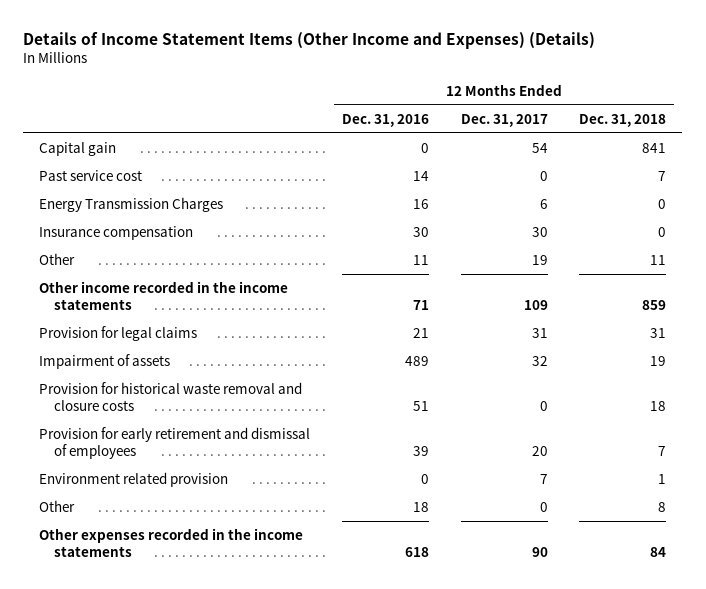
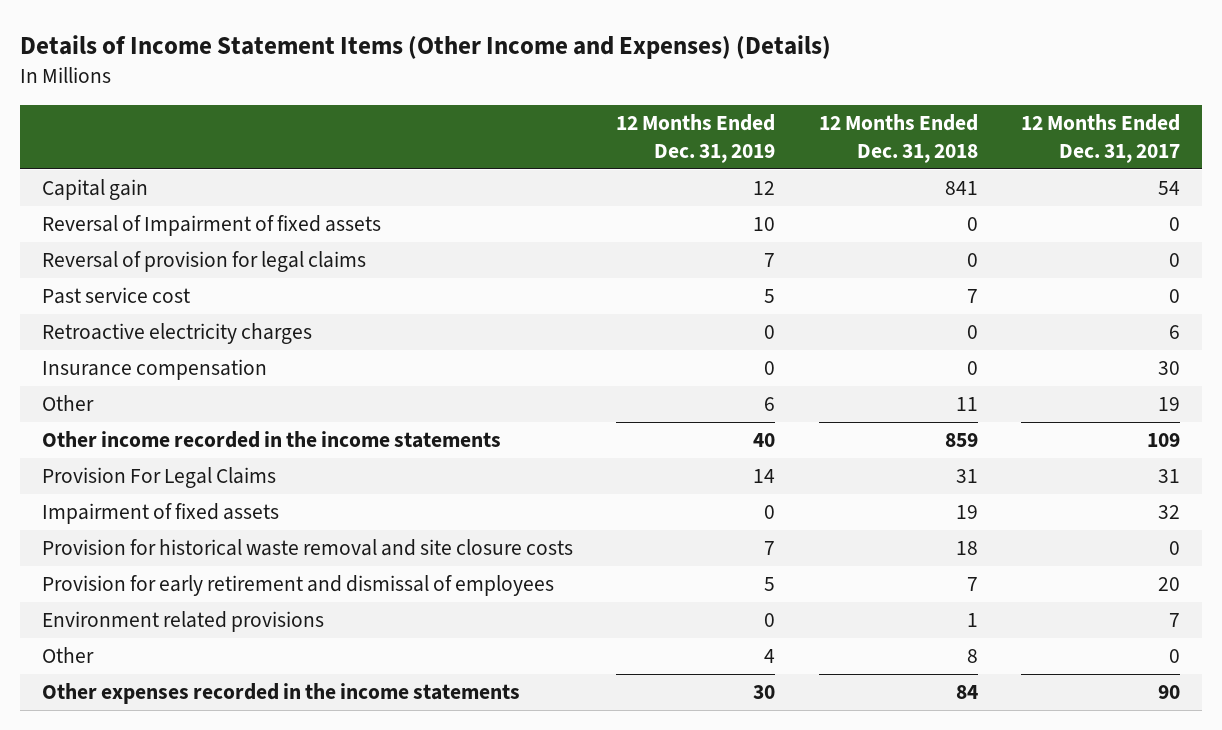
- | 12 Months Ended Dec. 31, 2016 | 12 Months Ended Dec. 31, 2017 | 12 Months Ended Dec. 31, 2018
+ | 12 Months Ended Dec. 31, 2019 | 12 Months Ended Dec. 31, 2018 | 12 Months Ended Dec. 31, 2017
+ Reversal of Impairment of fixed assets | 10 | 0 | 0
+ Reversal of provision for legal claims | 7 | 0 | 0
- Energy Transmission Charges | 16 | 6 | 0
+ Retroactive electricity charges | 0 | 0 | 6
- Provision for legal claims | 21 | 31 | 31
- Impairment of assets | 489 | 32 | 19
- Provision for historical waste removal and closure costs | 51 | 0 | 18
+ Provision For Legal Claims | 14 | 31 | 31
+ Impairment of fixed assets | 0 | 19 | 32
+ Provision for historical waste removal and site closure costs | 7 | 18 | 0
- Environment related provision | 0 | 7 | 1
+ Environment related provisions | 0 | 1 | 7

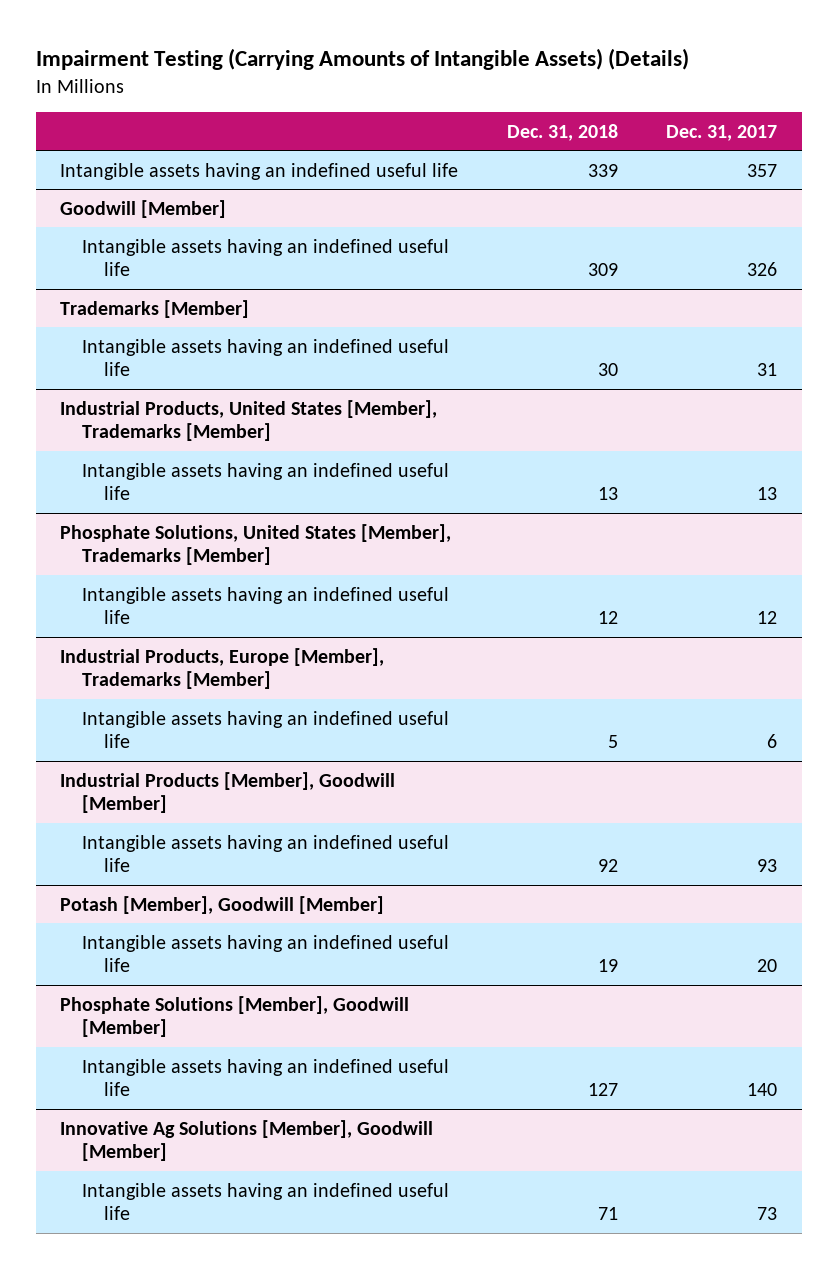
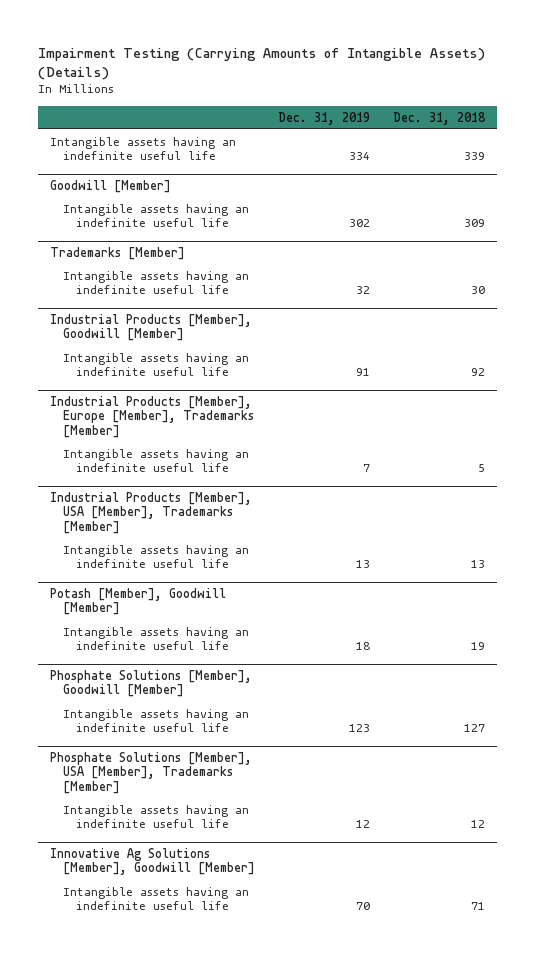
- | Dec. 31, 2018 | Dec. 31, 2017
+ | Dec. 31, 2019 | Dec. 31, 2018
- Intangible assets having an indefined useful life | 339 | 357
+ Intangible assets having an indefinite useful life | 334 | 339
@ Goodwill [Member]
- Intangible assets having an indefined useful life | 309 | 326
+ Intangible assets having an indefinite useful life | 302 | 309
@ Trademarks [Member]
- Intangible assets having an indefined useful life | 30 | 31
- Industrial Products, United States [Member], Trademarks [Member]
- Intangible assets having an indefined useful life | 13 | 13
- Phosphate Solutions, United States [Member], Trademarks [Member]
- Intangible assets having an indefined useful life | 12 | 12
- Industrial Products, Europe [Member], Trademarks [Member]
- Intangible assets having an indefined useful life | 5 | 6
@ Trademarks [Member]
+ Intangible assets having an indefinite useful life | 32 | 30
@ Industrial Products [Member], Goodwill [Member]
- Intangible assets having an indefined useful life | 92 | 93
+ Intangible assets having an indefinite useful life | 91 | 92
+ Industrial Products [Member], Europe [Member], Trademarks [Member]
+ Intangible assets having an indefinite useful life | 7 | 5
+ Industrial Products [Member], USA [Member], Trademarks [Member]
+ Intangible assets having an indefinite useful life | 13 | 13
@ Potash [Member], Goodwill [Member]
- Intangible assets having an indefined useful life | 19 | 20
+ Intangible assets having an indefinite useful life | 18 | 19
@ Phosphate Solutions [Member], Goodwill [Member]
- Intangible assets having an indefined useful life | 127 | 140
+ Intangible assets having an indefinite useful life | 123 | 127
+ Phosphate Solutions [Member], USA [Member], Trademarks [Member]
+ Intangible assets having an indefinite useful life | 12 | 12
@ Innovative Ag Solutions [Member], Goodwill [Member]
- Intangible assets having an indefined useful life | 71 | 73
+ Intangible assets having an indefinite useful life | 70 | 71

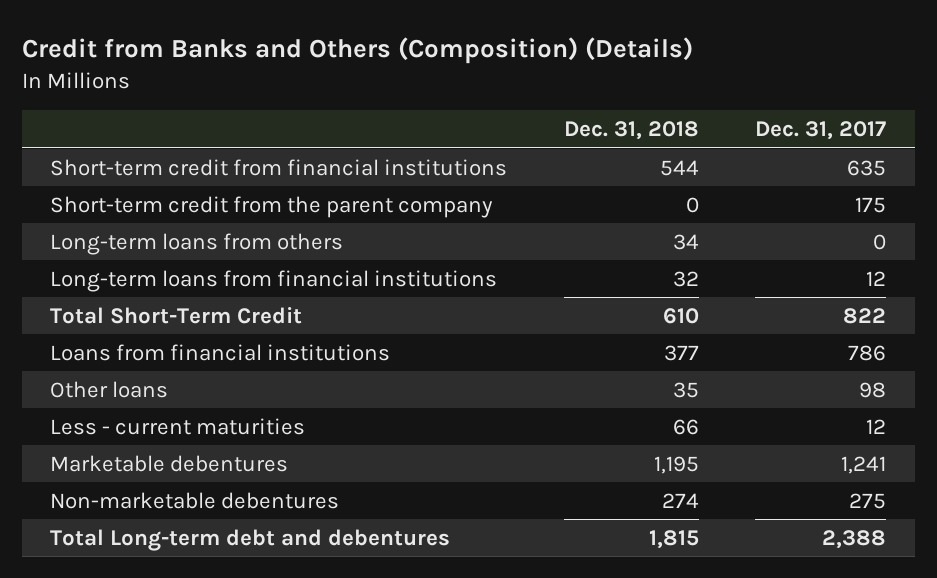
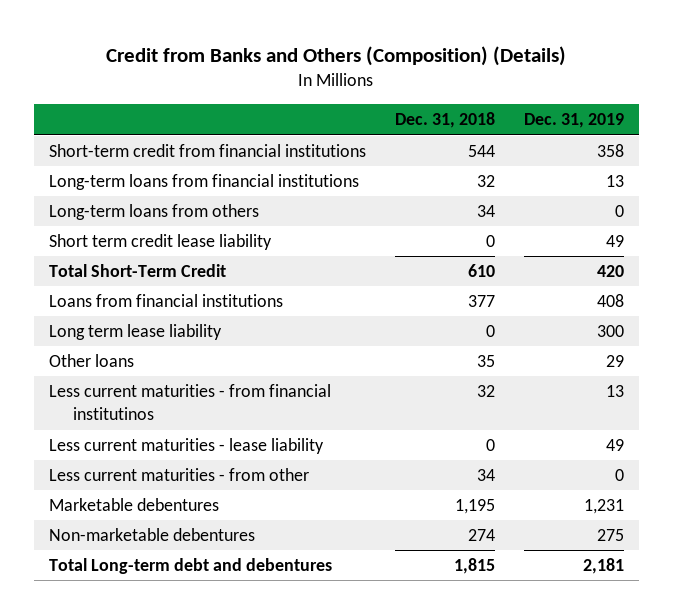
- | Dec. 31, 2018 | Dec. 31, 2017
+ | Dec. 31, 2018 | Dec. 31, 2019
- Short-term credit from the parent company | 0 | 175
moved down: Long-term loans from others | 34 | 0
+ Short term credit lease liability | 0 | 49
+ Long term lease liability | 0 | 300
- Less - current maturities | 66 | 12
+ Less current maturities - from financial institutinos | 32 | 13
+ Less current maturities - lease liability | 0 | 49
+ Less current maturities - from other | 34 | 0

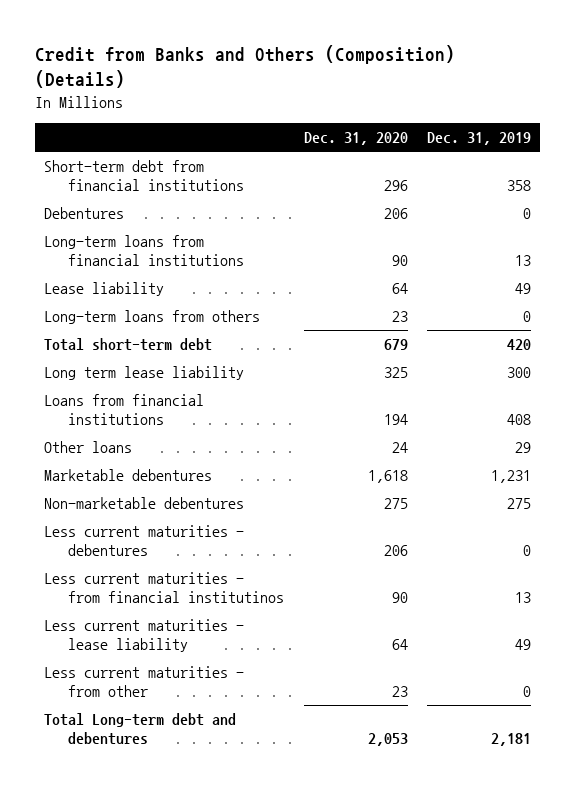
- | Dec. 31, 2018 | Dec. 31, 2019
+ | Dec. 31, 2020 | Dec. 31, 2019
- Short-term credit from financial institutions | 544 | 358
+ Short-term debt from financial institutions | 296 | 358
+ Debentures | 206 | 0
+ Lease liability | 64 | 49
- Short term credit lease liability | 0 | 49
- Total Short-Term Credit | 610 | 420
+ Total short-term debt | 679 | 420
moved down: Loans from financial institutions | 194 | 408
moved up: Marketable debentures | 1,618 | 1,231
moved up: Non-marketable debentures | 275 | 275
+ Less current maturities - debentures | 206 | 0

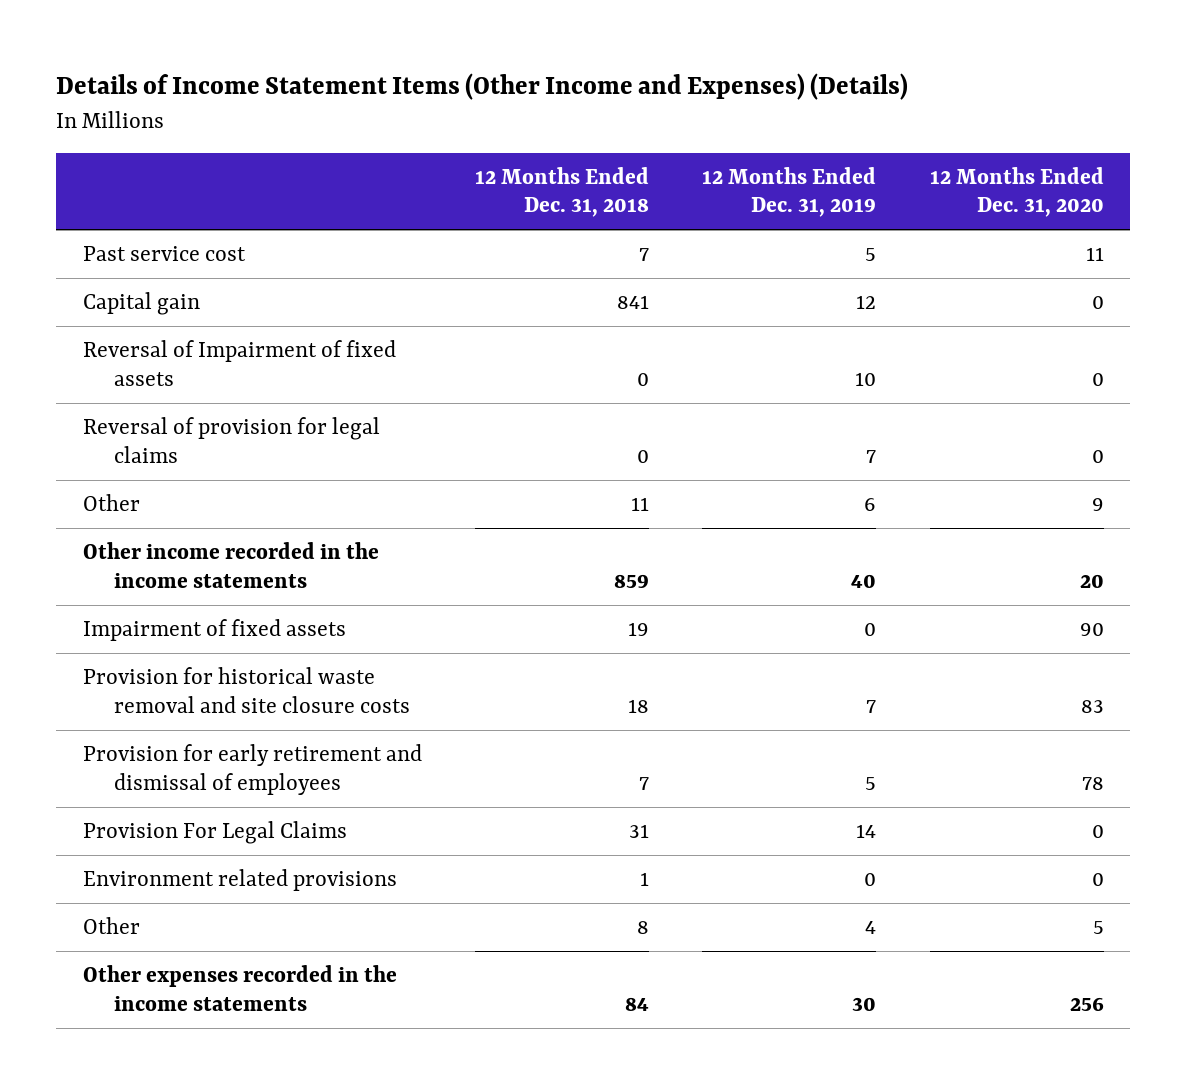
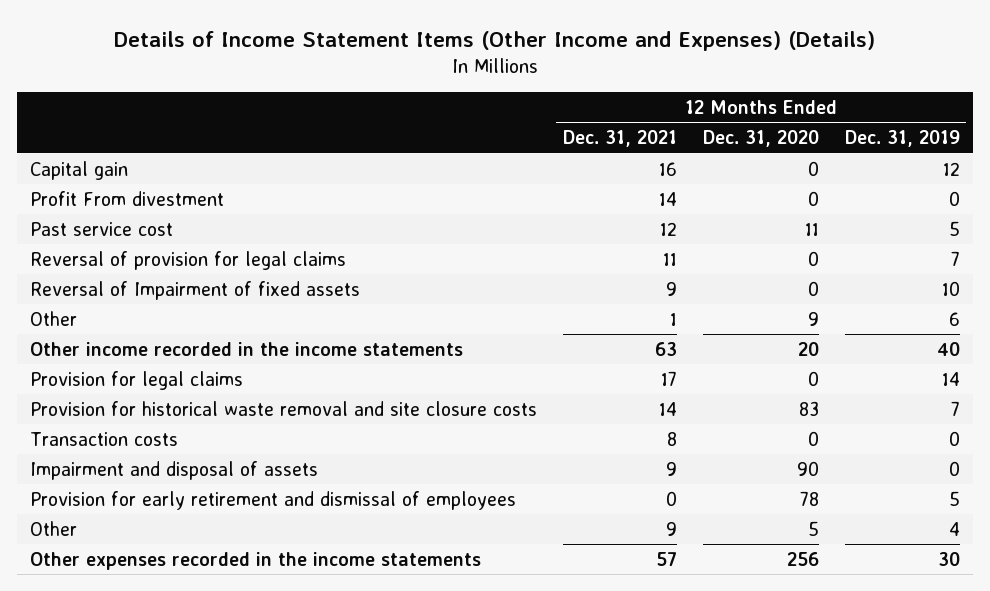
- | 12 Months Ended Dec. 31, 2018 | 12 Months Ended Dec. 31, 2019 | 12 Months Ended Dec. 31, 2020
+ | 12 Months Ended Dec. 31, 2021 | 12 Months Ended Dec. 31, 2020 | 12 Months Ended Dec. 31, 2019
+ Profit From divestment | 14 | 0 | 0
moved down: Past service cost | 12 | 11 | 5
moved down: Reversal of Impairment of fixed assets | 9 | 0 | 10
- Impairment of fixed assets | 19 | 0 | 90
+ Provision for legal claims | 17 | 0 | 14
+ Transaction costs | 8 | 0 | 0
+ Impairment and disposal of assets | 9 | 90 | 0
- Provision For Legal Claims | 31 | 14 | 0
- Environment related provisions | 1 | 0 | 0

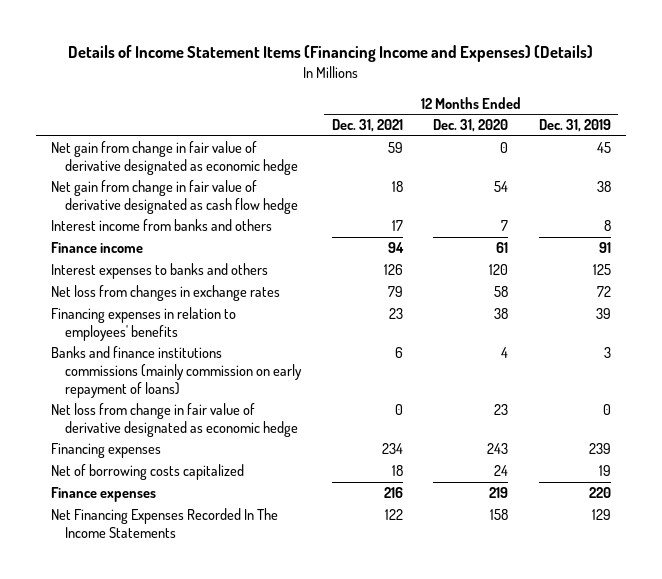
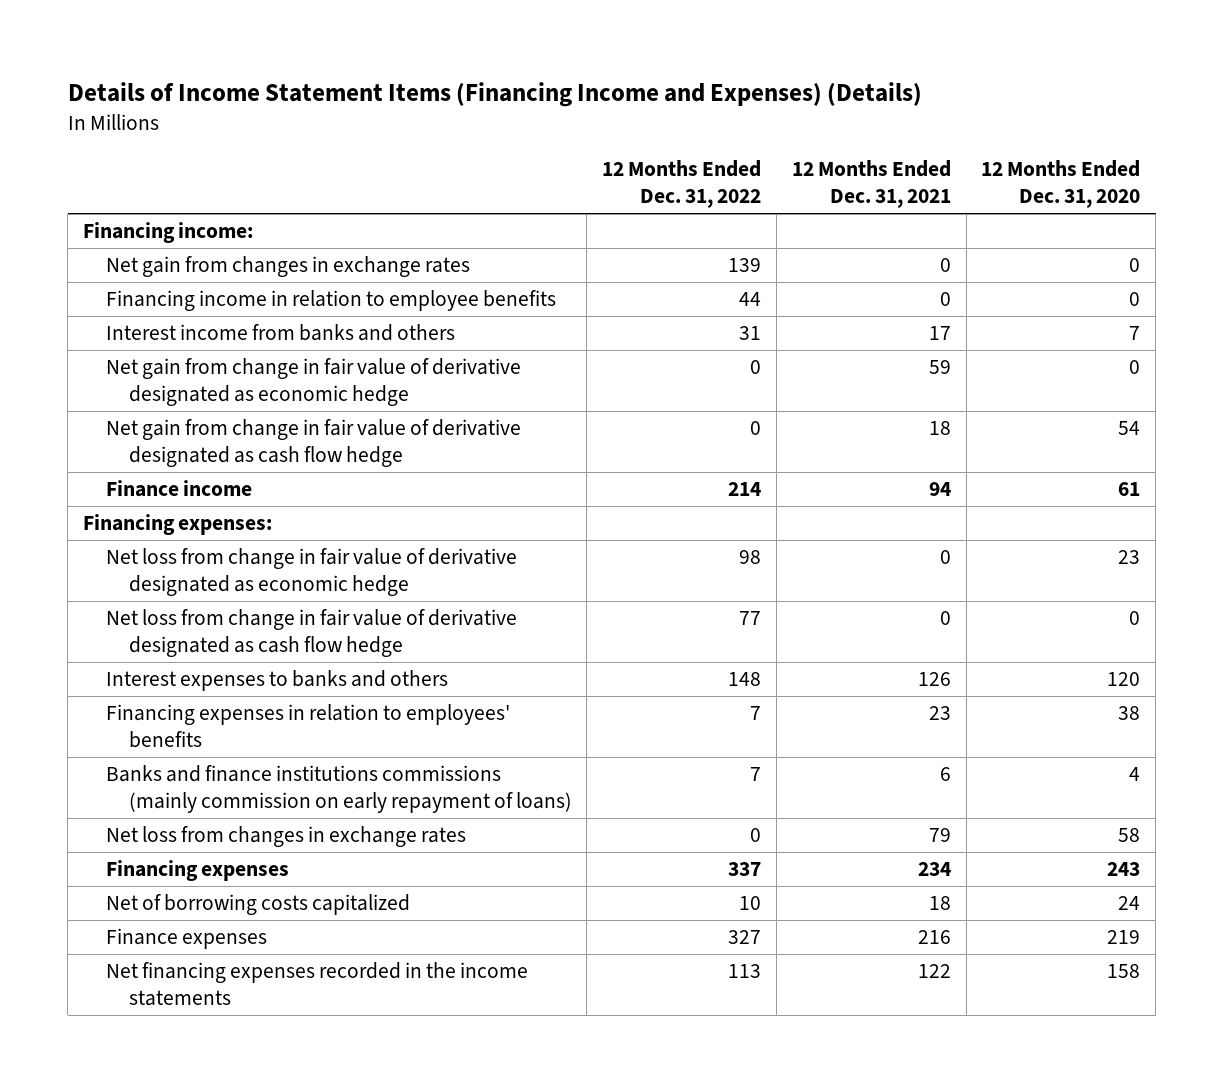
- | 12 Months Ended Dec. 31, 2021 | 12 Months Ended Dec. 31, 2020 | 12 Months Ended Dec. 31, 2019
+ | 12 Months Ended Dec. 31, 2022 | 12 Months Ended Dec. 31, 2021 | 12 Months Ended Dec. 31, 2020
+ Financing income:
+ Net gain from changes in exchange rates | 139 | 0 | 0
+ Financing income in relation to employee benefits | 44 | 0 | 0
moved up: Interest income from banks and others | 31 | 17 | 7
+ Financing expenses:
moved up: Net loss from change in fair value of derivative designated as economic hedge | 98 | 0 | 23
+ Net loss from change in fair value of derivative designated as cash flow hedge | 77 | 0 | 0
moved down: Net loss from changes in exchange rates | 0 | 79 | 58
- Net Financing Expenses Recorded In The Income Statements | 122 | 158 | 129
+ Net financing expenses recorded in the income statements | 113 | 122 | 158

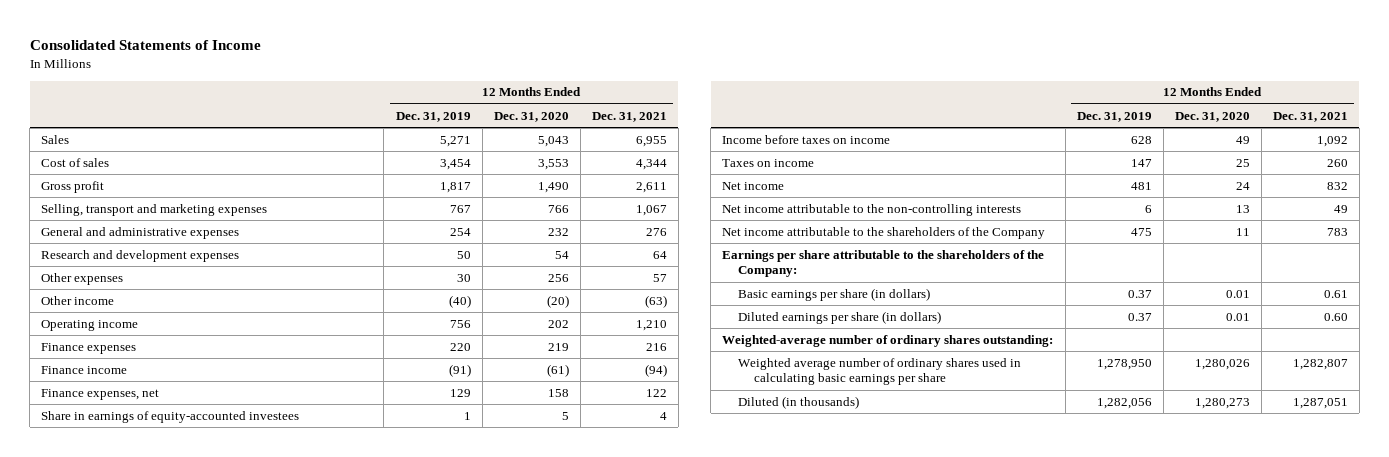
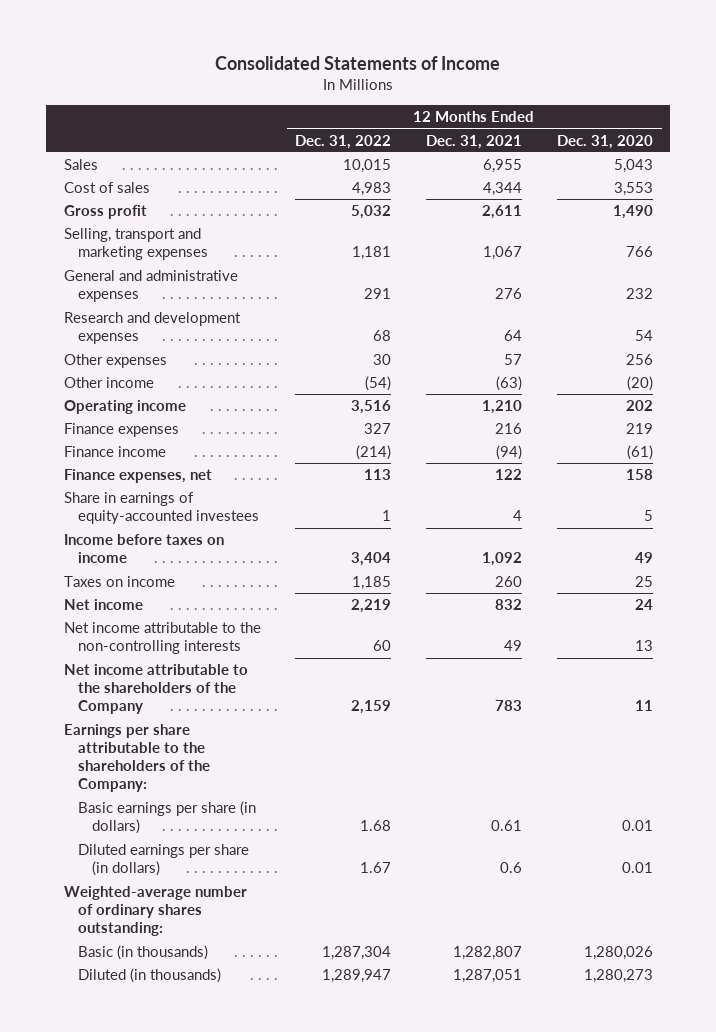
- | 12 Months Ended Dec. 31, 2019 | 12 Months Ended Dec. 31, 2020 | 12 Months Ended Dec. 31, 2021
+ | 12 Months Ended Dec. 31, 2022 | 12 Months Ended Dec. 31, 2021 | 12 Months Ended Dec. 31, 2020
- Diluted earnings per share (in dollars) | 0.37 | 0.01 | 0.60
+ Diluted earnings per share (in dollars) | 1.67 | 0.6 | 0.01
- Weighted average number of ordinary shares used in calculating basic earnings per share | 1,278,950 | 1,280,026 | 1,282,807
+ Basic (in thousands) | 1,287,304 | 1,282,807 | 1,280,026

